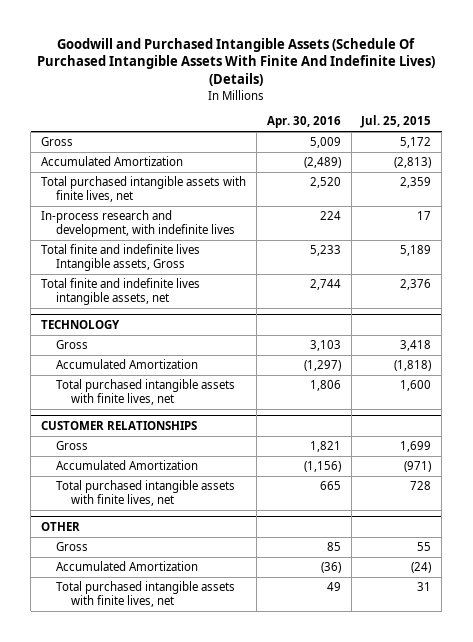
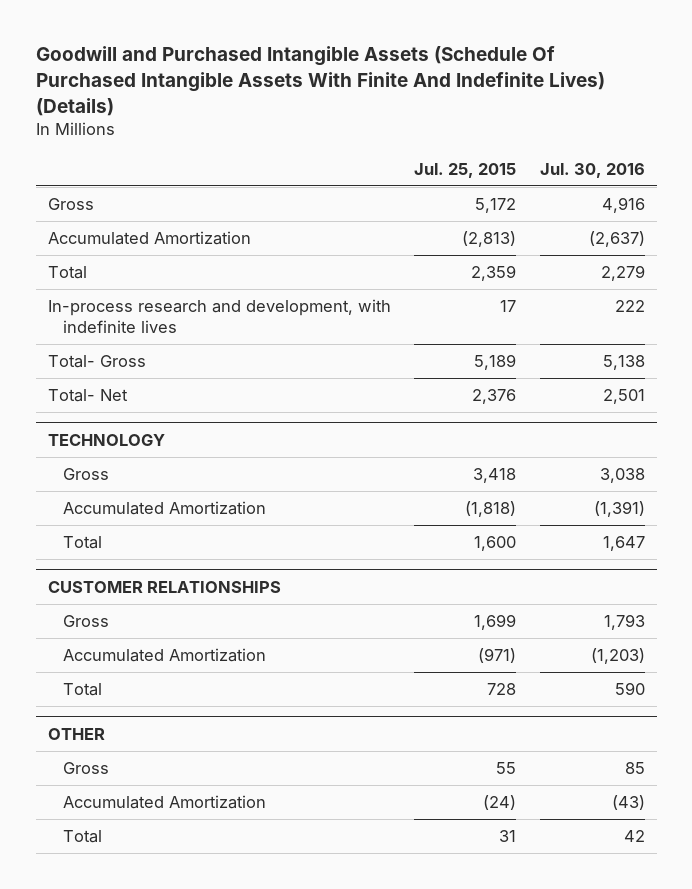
- | Apr. 30, 2016 | Jul. 25, 2015
+ | Jul. 25, 2015 | Jul. 30, 2016
- Total purchased intangible assets with finite lives, net | 2,520 | 2,359
+ Total | 2,359 | 2,279
- Total finite and indefinite lives Intangible assets, Gross | 5,233 | 5,189
- Total finite and indefinite lives intangible assets, net | 2,744 | 2,376
+ Total- Gross | 5,189 | 5,138
+ Total- Net | 2,376 | 2,501
@ TECHNOLOGY
- Total purchased intangible assets with finite lives, net | 1,806 | 1,600
+ Total | 1,600 | 1,647
@ CUSTOMER RELATIONSHIPS
- Total purchased intangible assets with finite lives, net | 665 | 728
+ Total | 728 | 590
@ OTHER
- Total purchased intangible assets with finite lives, net | 49 | 31
+ Total | 31 | 42

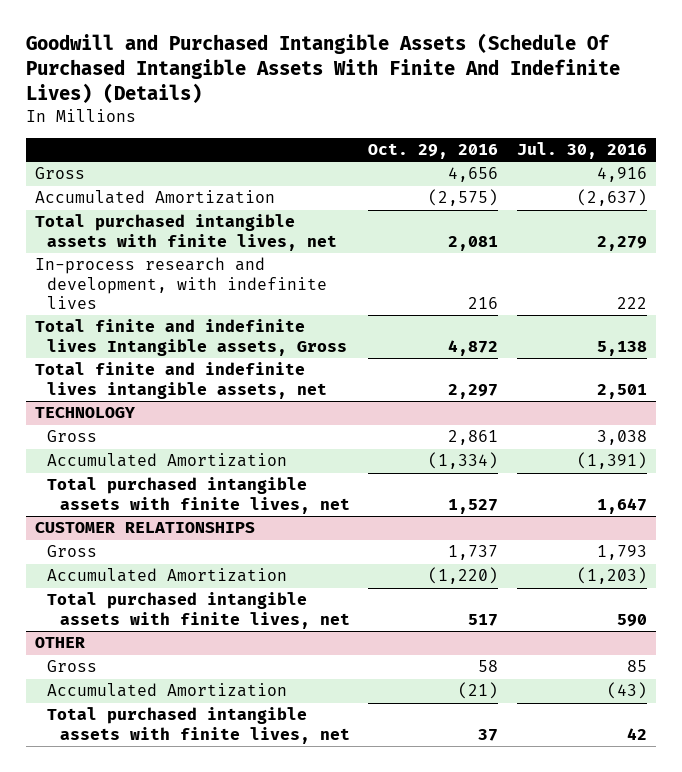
- | Jul. 25, 2015 | Jul. 30, 2016
+ | Oct. 29, 2016 | Jul. 30, 2016
- Total | 2,359 | 2,279
+ Total purchased intangible assets with finite lives, net | 2,081 | 2,279
- Total- Gross | 5,189 | 5,138
- Total- Net | 2,376 | 2,501
+ Total finite and indefinite lives Intangible assets, Gross | 4,872 | 5,138
+ Total finite and indefinite lives intangible assets, net | 2,297 | 2,501
@ TECHNOLOGY
- Total | 1,600 | 1,647
+ Total purchased intangible assets with finite lives, net | 1,527 | 1,647
@ CUSTOMER RELATIONSHIPS
- Total | 728 | 590
+ Total purchased intangible assets with finite lives, net | 517 | 590
@ OTHER
- Total | 31 | 42
+ Total purchased intangible assets with finite lives, net | 37 | 42

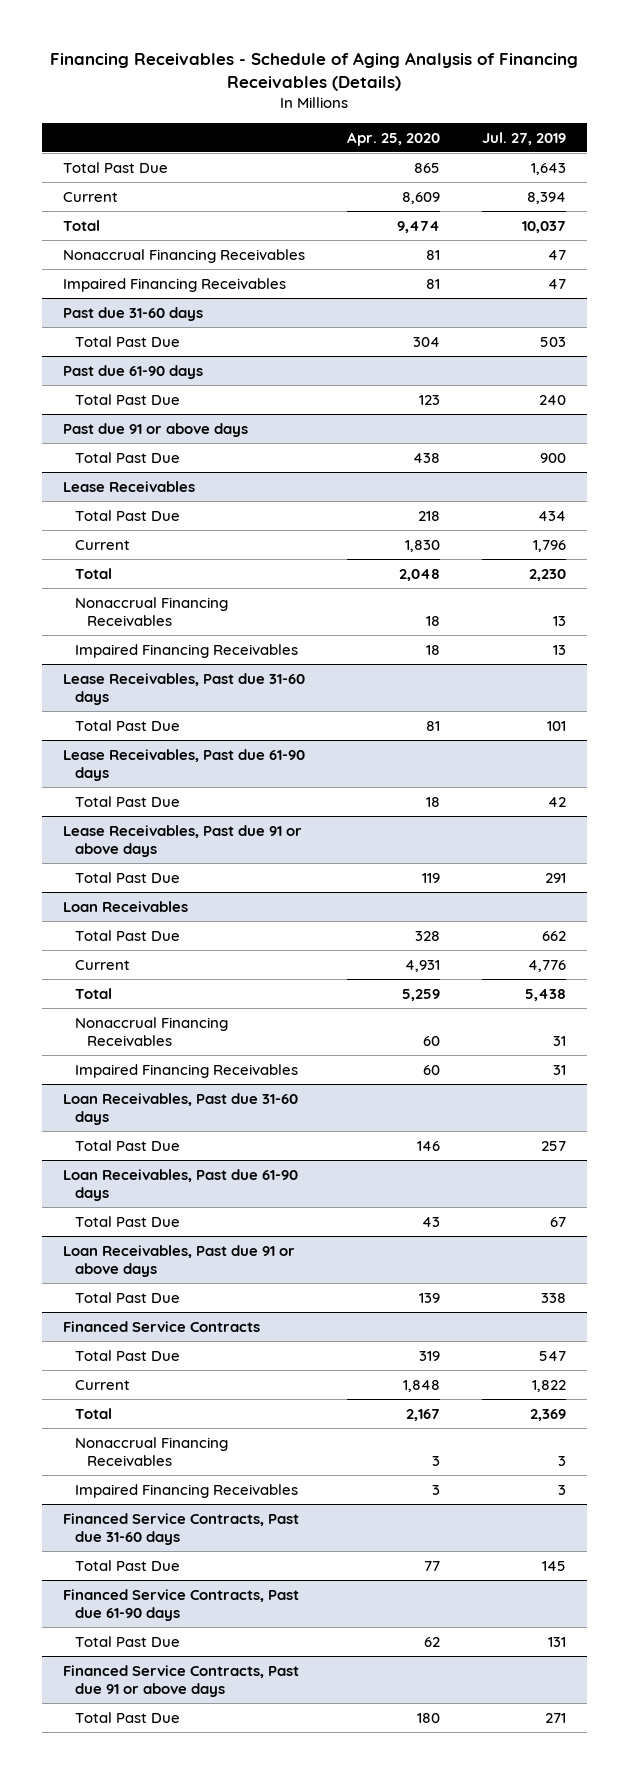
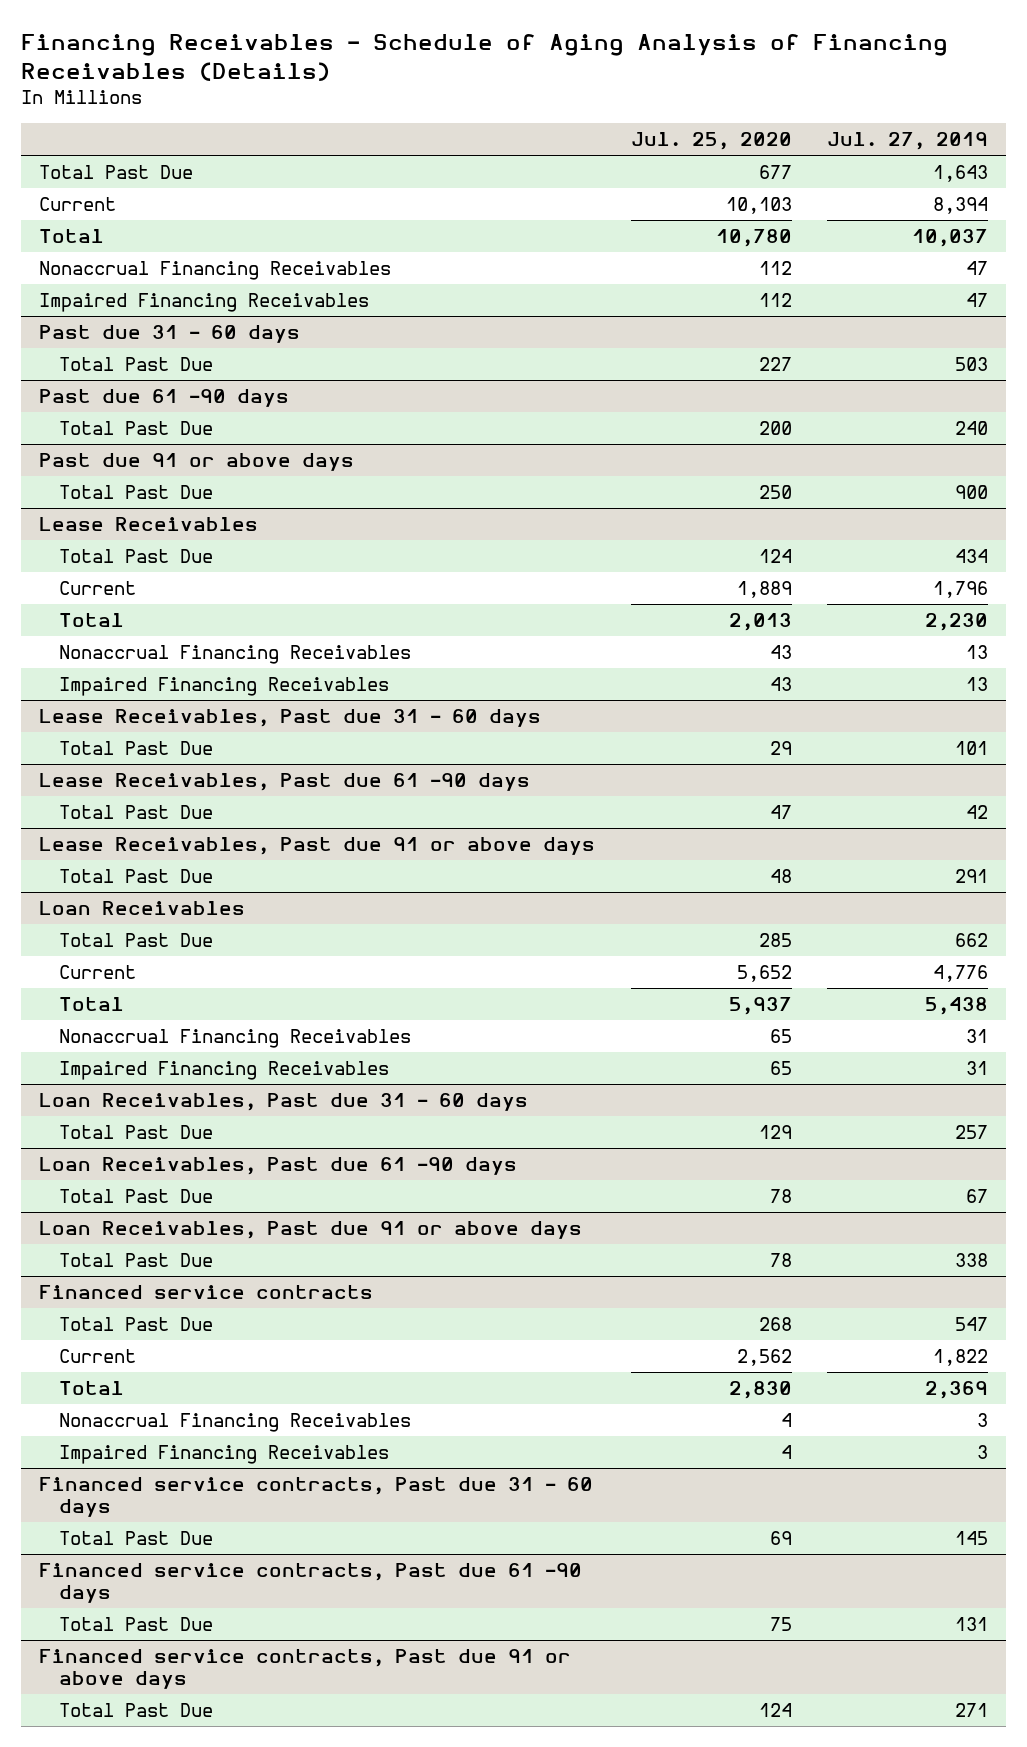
- | Apr. 25, 2020 | Jul. 27, 2019
+ | Jul. 25, 2020 | Jul. 27, 2019
- Past due 31-60 days
+ Past due 31 - 60 days
- Past due 61-90 days
+ Past due 61 -90 days
- Lease Receivables, Past due 31-60 days
+ Lease Receivables, Past due 31 - 60 days
- Lease Receivables, Past due 61-90 days
+ Lease Receivables, Past due 61 -90 days
- Loan Receivables, Past due 31-60 days
+ Loan Receivables, Past due 31 - 60 days
- Loan Receivables, Past due 61-90 days
+ Loan Receivables, Past due 61 -90 days
- Financed Service Contracts
+ Financed service contracts
- Financed Service Contracts, Past due 31-60 days
+ Financed service contracts, Past due 31 - 60 days
- Financed Service Contracts, Past due 61-90 days
+ Financed service contracts, Past due 61 -90 days
- Financed Service Contracts, Past due 91 or above days
+ Financed service contracts, Past due 91 or above days

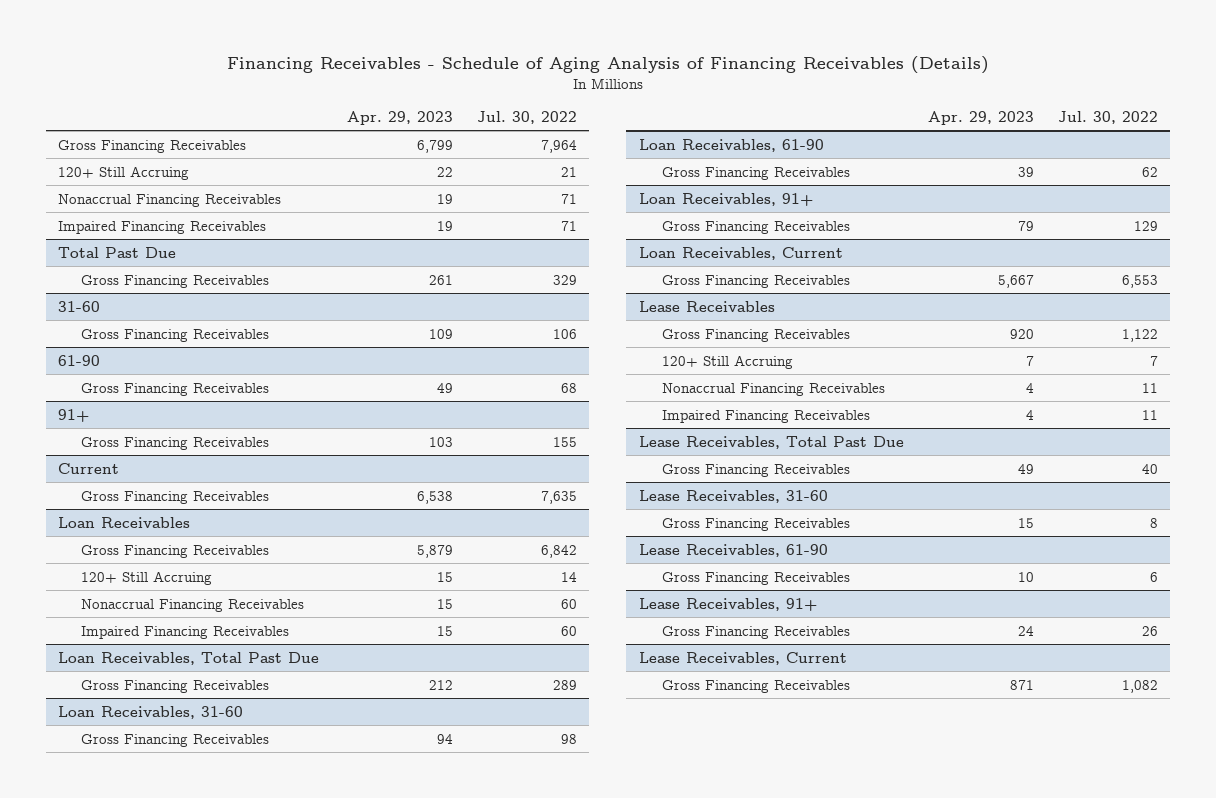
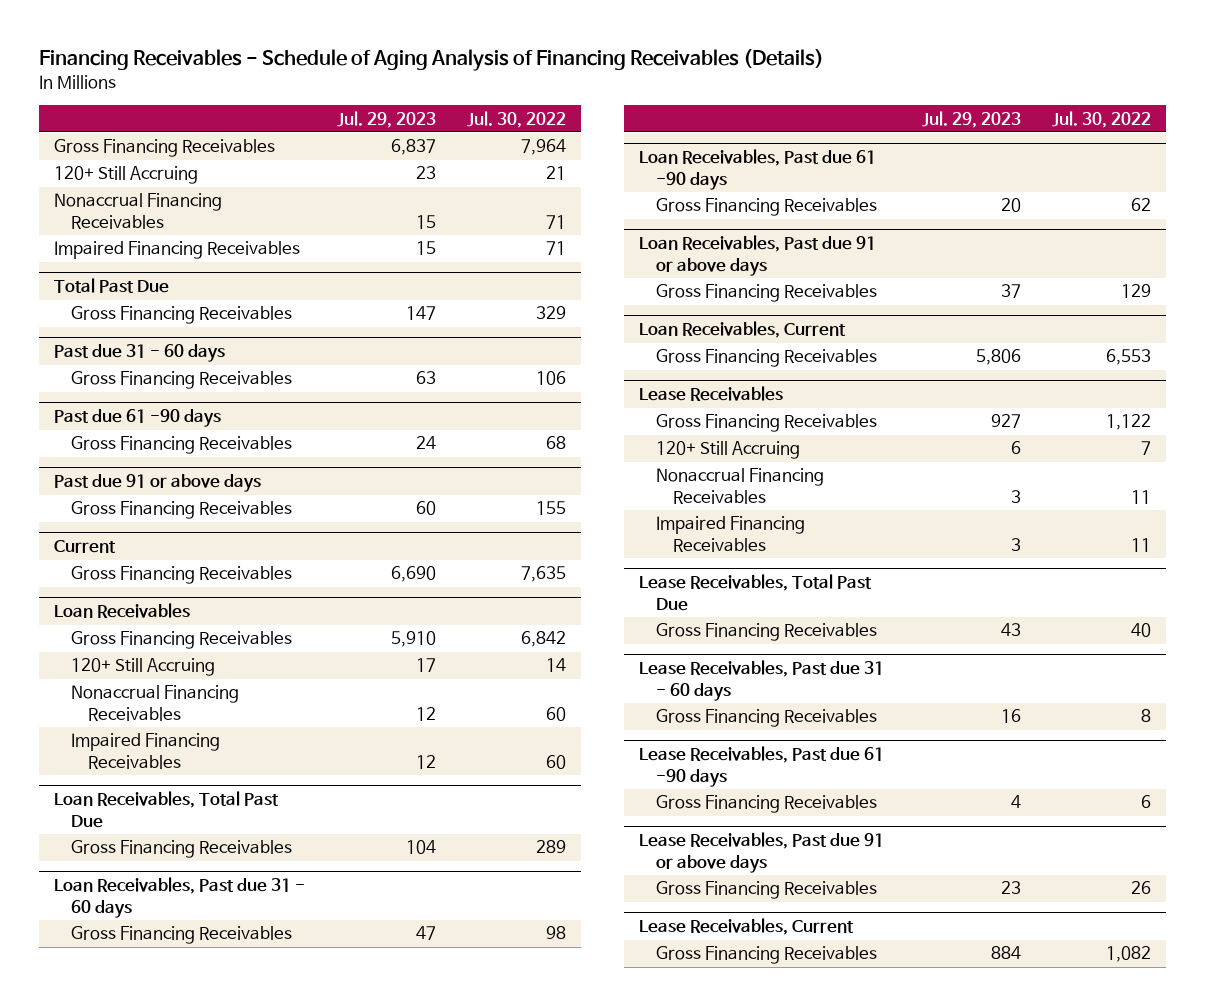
- | Apr. 29, 2023 | Jul. 30, 2022
+ | Jul. 29, 2023 | Jul. 30, 2022
- 31-60
+ Past due 31 - 60 days
- 61-90
+ Past due 61 -90 days
- 91+
+ Past due 91 or above days
- Loan Receivables, 31-60
+ Loan Receivables, Past due 31 - 60 days
- Loan Receivables, 61-90
+ Loan Receivables, Past due 61 -90 days
- Loan Receivables, 91+
+ Loan Receivables, Past due 91 or above days
- Lease Receivables, 31-60
+ Lease Receivables, Past due 31 - 60 days
- Lease Receivables, 61-90
+ Lease Receivables, Past due 61 -90 days
- Lease Receivables, 91+
+ Lease Receivables, Past due 91 or above days

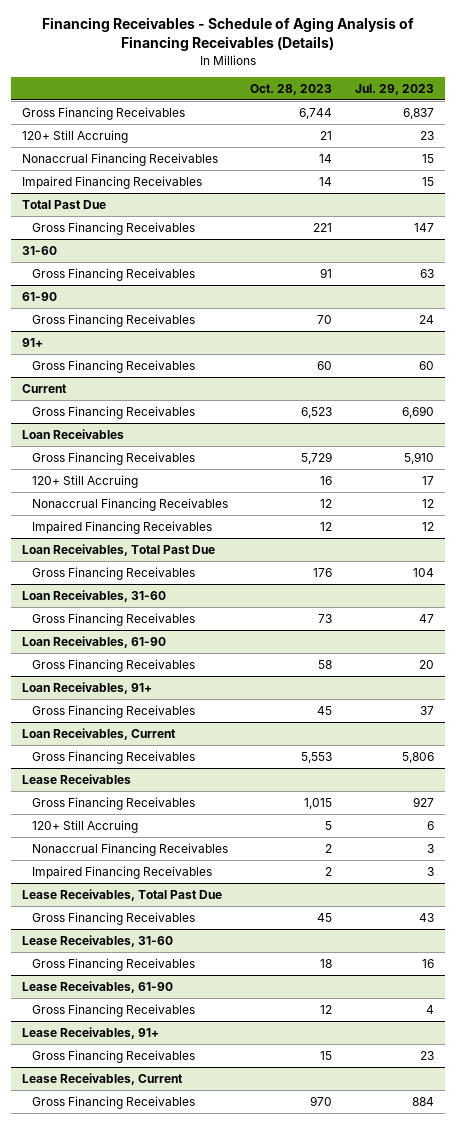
- | Jul. 29, 2023 | Jul. 30, 2022
+ | Oct. 28, 2023 | Jul. 29, 2023
- Past due 31 - 60 days
+ 31-60
- Past due 61 -90 days
+ 61-90
- Past due 91 or above days
+ 91+
- Loan Receivables, Past due 31 - 60 days
+ Loan Receivables, 31-60
- Loan Receivables, Past due 61 -90 days
+ Loan Receivables, 61-90
- Loan Receivables, Past due 91 or above days
+ Loan Receivables, 91+
- Lease Receivables, Past due 31 - 60 days
+ Lease Receivables, 31-60
- Lease Receivables, Past due 61 -90 days
+ Lease Receivables, 61-90
- Lease Receivables, Past due 91 or above days
+ Lease Receivables, 91+

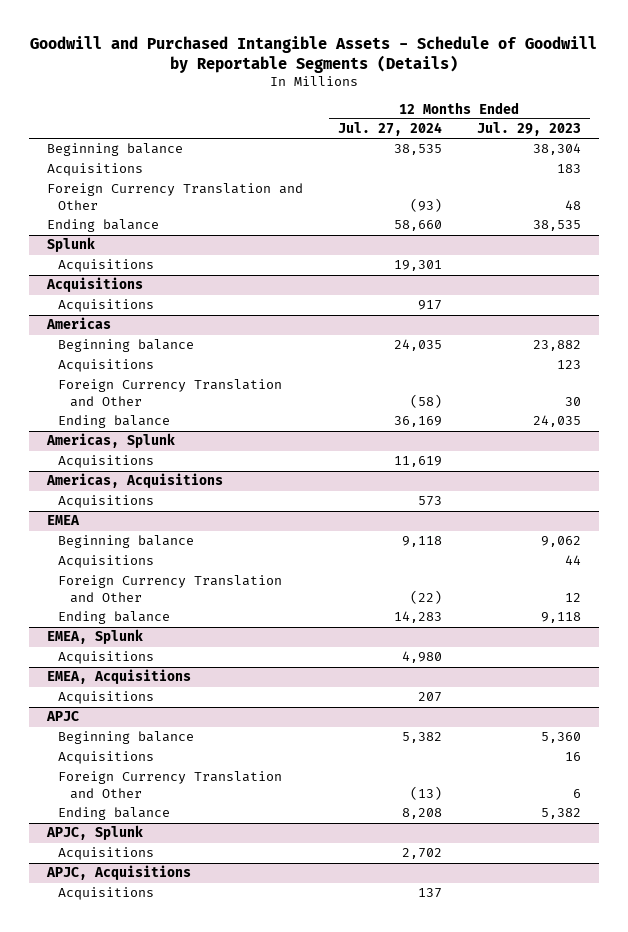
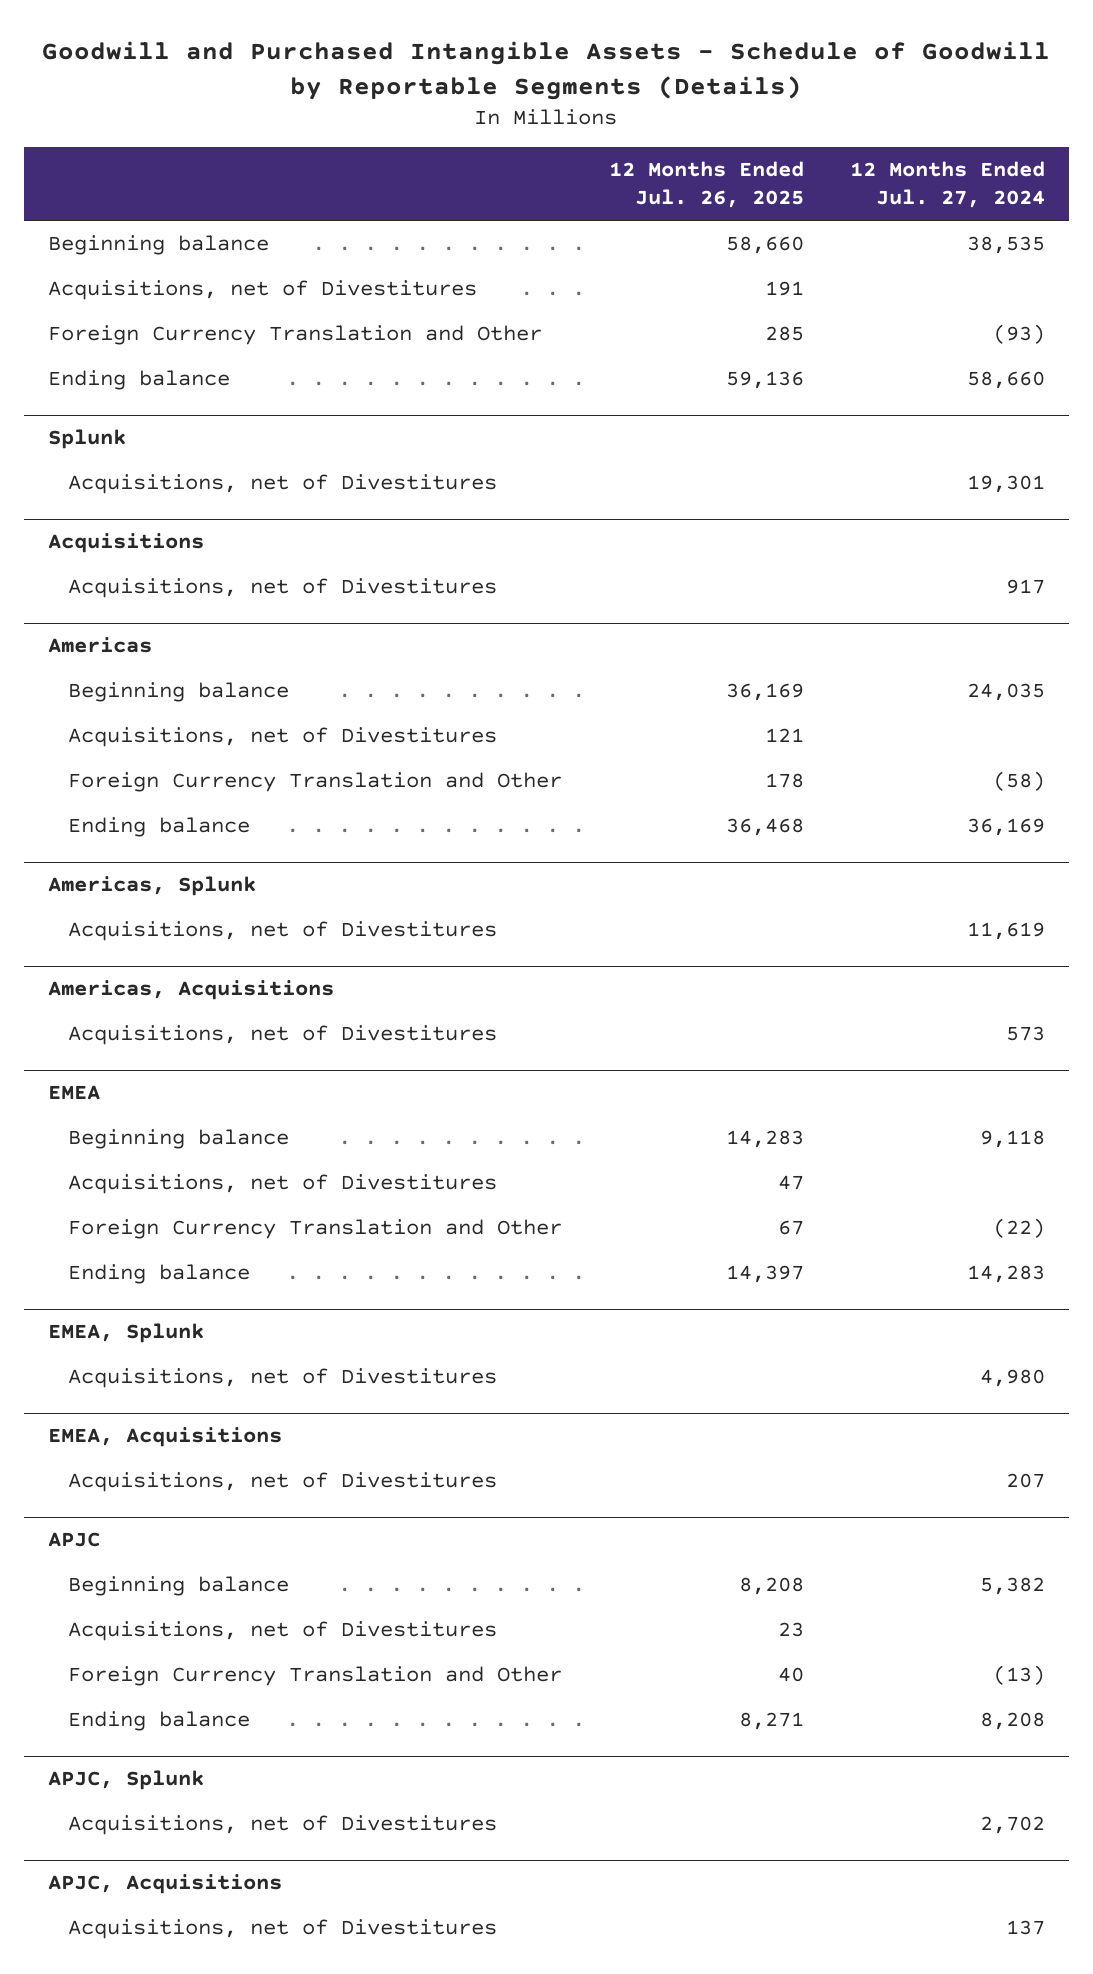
- | 12 Months Ended Jul. 27, 2024 | 12 Months Ended Jul. 29, 2023
+ | 12 Months Ended Jul. 26, 2025 | 12 Months Ended Jul. 27, 2024
- Acquisitions | | 183
+ Acquisitions, net of Divestitures | 191 |
@ Splunk
- Acquisitions | 19,301 |
+ Acquisitions, net of Divestitures | | 19,301
@ Acquisitions
- Acquisitions | 917 |
+ Acquisitions, net of Divestitures | | 917
@ Americas
- Acquisitions | | 123
+ Acquisitions, net of Divestitures | 121 |
@ Americas, Splunk
- Acquisitions | 11,619 |
+ Acquisitions, net of Divestitures | | 11,619
@ Americas, Acquisitions
- Acquisitions | 573 |
+ Acquisitions, net of Divestitures | | 573
@ EMEA
- Acquisitions | | 44
+ Acquisitions, net of Divestitures | 47 |
@ EMEA, Splunk
- Acquisitions | 4,980 |
+ Acquisitions, net of Divestitures | | 4,980
@ EMEA, Acquisitions
- Acquisitions | 207 |
+ Acquisitions, net of Divestitures | | 207
@ APJC
- Acquisitions | | 16
+ Acquisitions, net of Divestitures | 23 |
@ APJC, Splunk
- Acquisitions | 2,702 |
+ Acquisitions, net of Divestitures | | 2,702
@ APJC, Acquisitions
- Acquisitions | 137 |
+ Acquisitions, net of Divestitures | | 137

